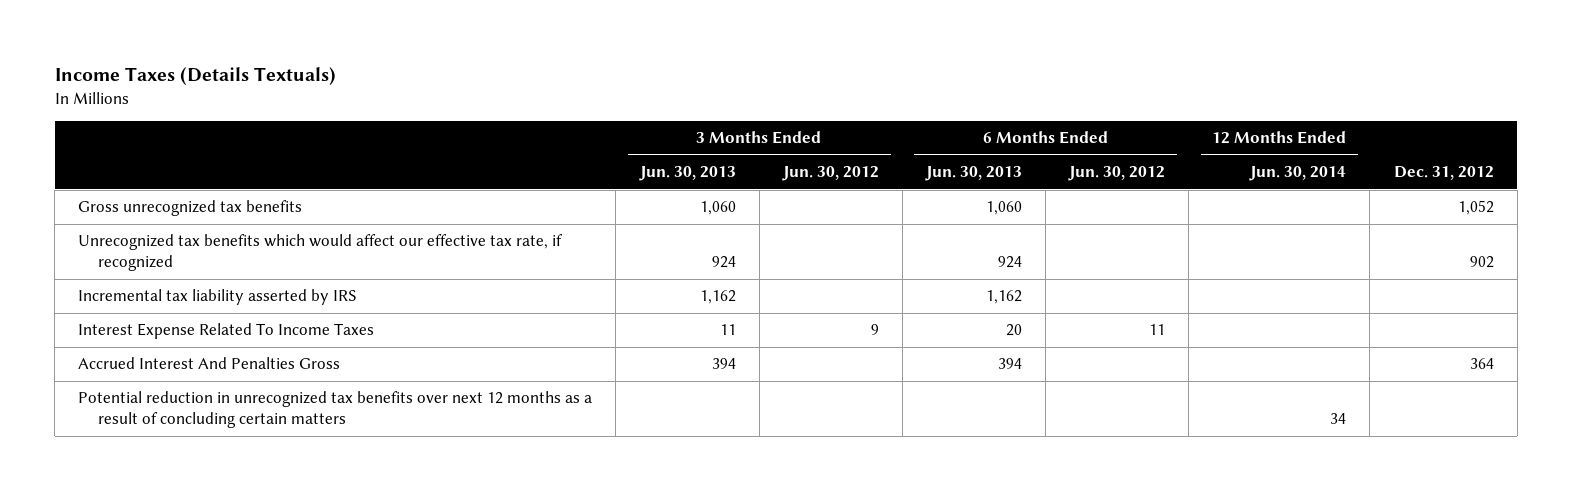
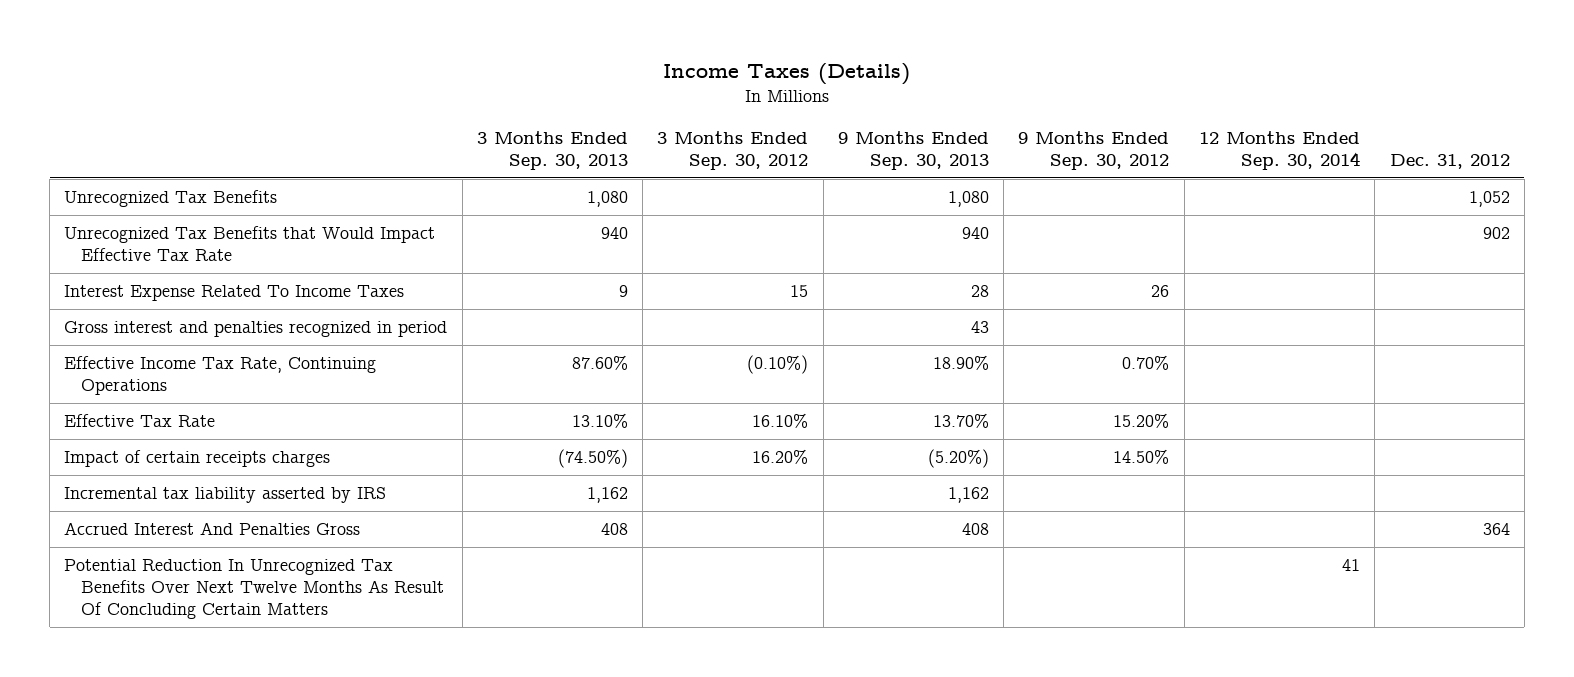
- Income Taxes (Details Textuals)
+ Income Taxes (Details)
- | 3 Months Ended Jun. 30, 2013 | 3 Months Ended Jun. 30, 2012 | 6 Months Ended Jun. 30, 2013 | 6 Months Ended Jun. 30, 2012 | 12 Months Ended Jun. 30, 2014 | Dec. 31, 2012
+ | 3 Months Ended Sep. 30, 2013 | 3 Months Ended Sep. 30, 2012 | 9 Months Ended Sep. 30, 2013 | 9 Months Ended Sep. 30, 2012 | 12 Months Ended Sep. 30, 2014 | Dec. 31, 2012
- Gross unrecognized tax benefits | 1,060 | | 1,060 | | | 1,052
- Unrecognized tax benefits which would affect our effective tax rate, if recognized | 924 | | 924 | | | 902
+ Unrecognized Tax Benefits | 1,080 | | 1,080 | | | 1,052
+ Unrecognized Tax Benefits that Would Impact Effective Tax Rate | 940 | | 940 | | | 902
+ Gross interest and penalties recognized in period | | | 43 | | |
+ Effective Income Tax Rate, Continuing Operations | 87.60% | (0.10%) | 18.90% | 0.70% | |
+ Effective Tax Rate | 13.10% | 16.10% | 13.70% | 15.20% | |
+ Impact of certain receipts charges | (74.50%) | 16.20% | (5.20%) | 14.50% | |
moved down: Incremental tax liability asserted by IRS | 1,162 | | 1,162 | | |
- Potential reduction in unrecognized tax benefits over next 12 months as a result of concluding certain matters | | | | | 34 |
+ Potential Reduction In Unrecognized Tax Benefits Over Next Twelve Months As Result Of Concluding Certain Matters | | | | | 41 |

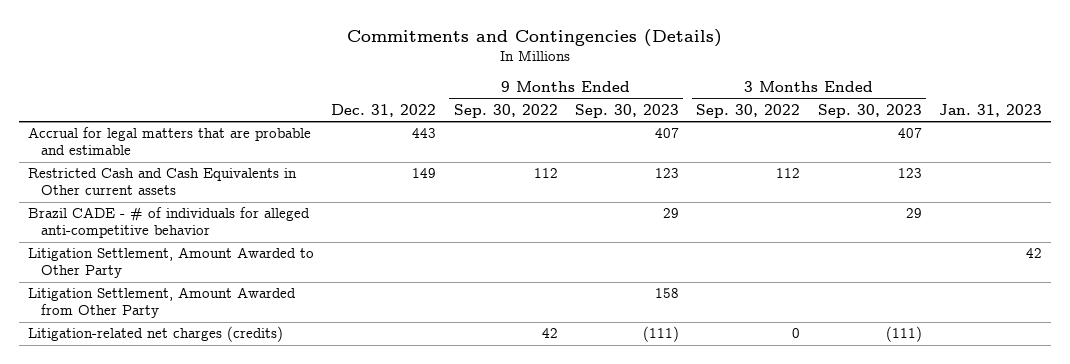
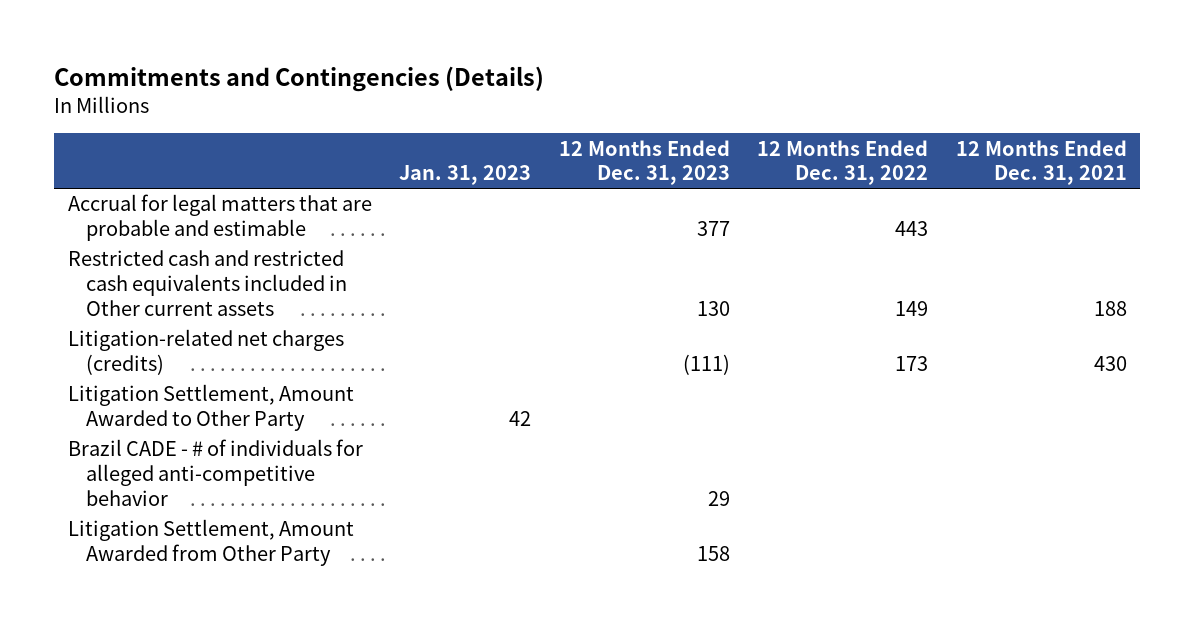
- | Dec. 31, 2022 | 9 Months Ended Sep. 30, 2022 | 9 Months Ended Sep. 30, 2023 | 3 Months Ended Sep. 30, 2022 | 3 Months Ended Sep. 30, 2023 | Jan. 31, 2023
+ | Jan. 31, 2023 | 12 Months Ended Dec. 31, 2023 | 12 Months Ended Dec. 31, 2022 | 12 Months Ended Dec. 31, 2021
- Restricted Cash and Cash Equivalents in Other current assets | 149 | 112 | 123 | 112 | 123 |
+ Restricted cash and restricted cash equivalents included in Other current assets | | 130 | 149 | 188
moved up: Litigation-related net charges (credits) | | (111) | 173 | 430
moved down: Brazil CADE - # of individuals for alleged anti-competitive behavior | | 29 | |

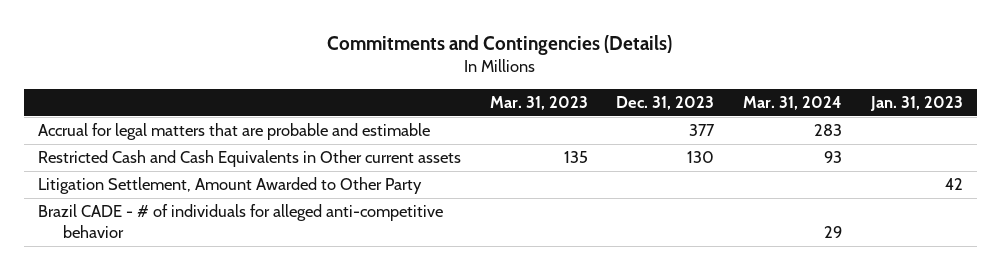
- | Jan. 31, 2023 | 12 Months Ended Dec. 31, 2023 | 12 Months Ended Dec. 31, 2022 | 12 Months Ended Dec. 31, 2021
+ | Mar. 31, 2023 | Dec. 31, 2023 | Mar. 31, 2024 | Jan. 31, 2023
- Restricted cash and restricted cash equivalents included in Other current assets | | 130 | 149 | 188
- Litigation-related net charges (credits) | | (111) | 173 | 430
+ Restricted Cash and Cash Equivalents in Other current assets | 135 | 130 | 93 |
- Litigation Settlement, Amount Awarded from Other Party | | 158 | |

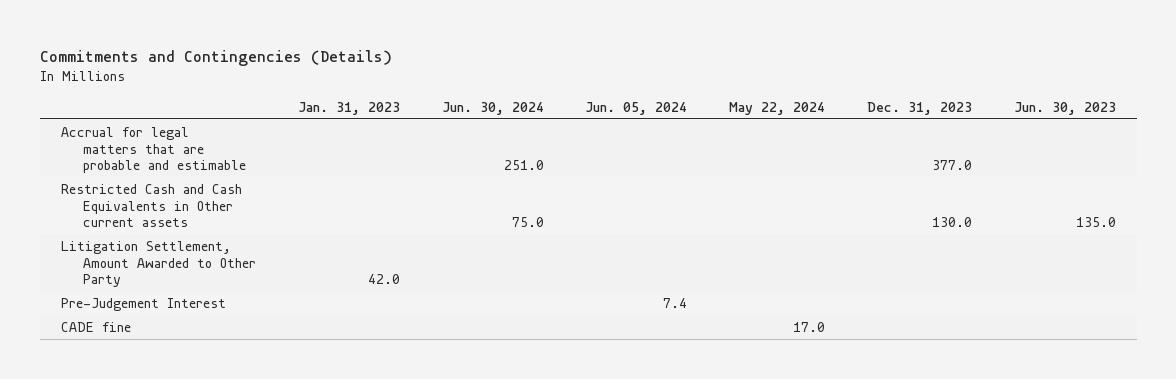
- | Mar. 31, 2023 | Dec. 31, 2023 | Mar. 31, 2024 | Jan. 31, 2023
+ | Jan. 31, 2023 | Jun. 30, 2024 | Jun. 05, 2024 | May 22, 2024 | Dec. 31, 2023 | Jun. 30, 2023
- Accrual for legal matters that are probable and estimable | | 377 | 283 |
- Restricted Cash and Cash Equivalents in Other current assets | 135 | 130 | 93 |
- Litigation Settlement, Amount Awarded to Other Party | | | | 42
- Brazil CADE - # of individuals for alleged anti-competitive behavior | | | 29 |
+ Accrual for legal matters that are probable and estimable | | 251.0 | | | 377.0 |
+ Restricted Cash and Cash Equivalents in Other current assets | | 75.0 | | | 130.0 | 135.0
+ Litigation Settlement, Amount Awarded to Other Party | 42.0 | | | | |
+ Pre-Judgement Interest | | | 7.4 | | |
+ CADE fine | | | | 17.0 | |

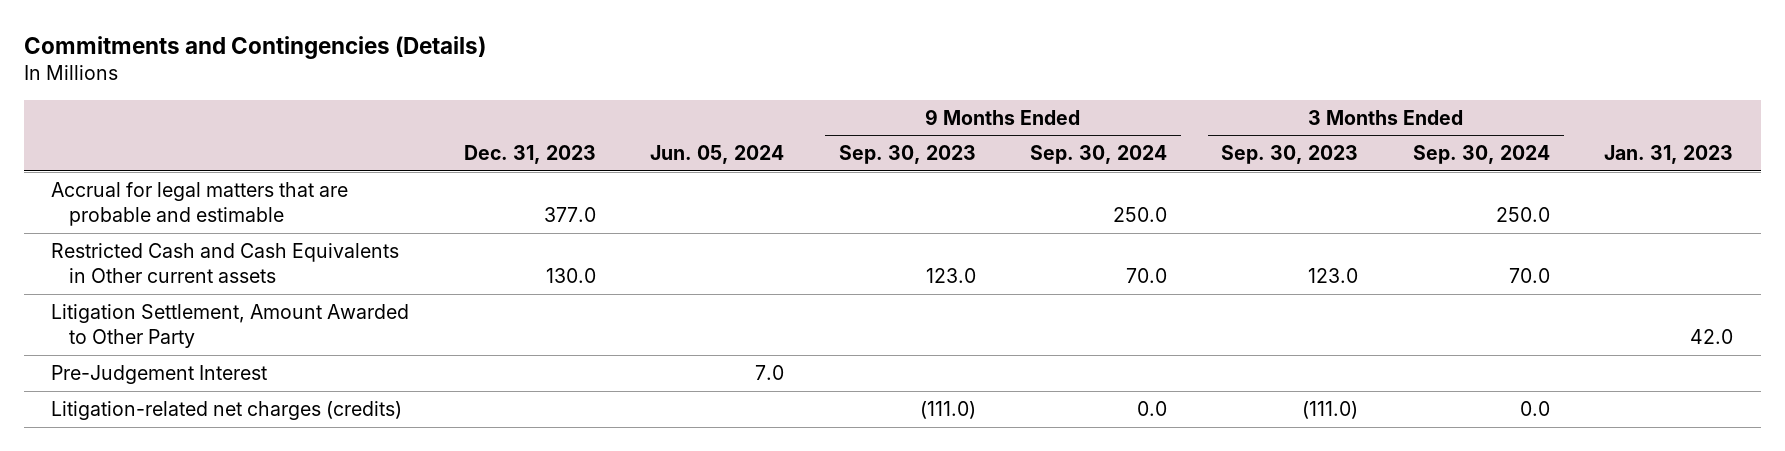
- | Jan. 31, 2023 | Jun. 30, 2024 | Jun. 05, 2024 | May 22, 2024 | Dec. 31, 2023 | Jun. 30, 2023
+ | Dec. 31, 2023 | Jun. 05, 2024 | 9 Months Ended Sep. 30, 2023 | 9 Months Ended Sep. 30, 2024 | 3 Months Ended Sep. 30, 2023 | 3 Months Ended Sep. 30, 2024 | Jan. 31, 2023
- Pre-Judgement Interest | | | 7.4 | | |
- CADE fine | | | | 17.0 | |
+ Pre-Judgement Interest | | 7.0 | | | | |
+ Litigation-related net charges (credits) | | | (111.0) | 0.0 | (111.0) | 0.0 |

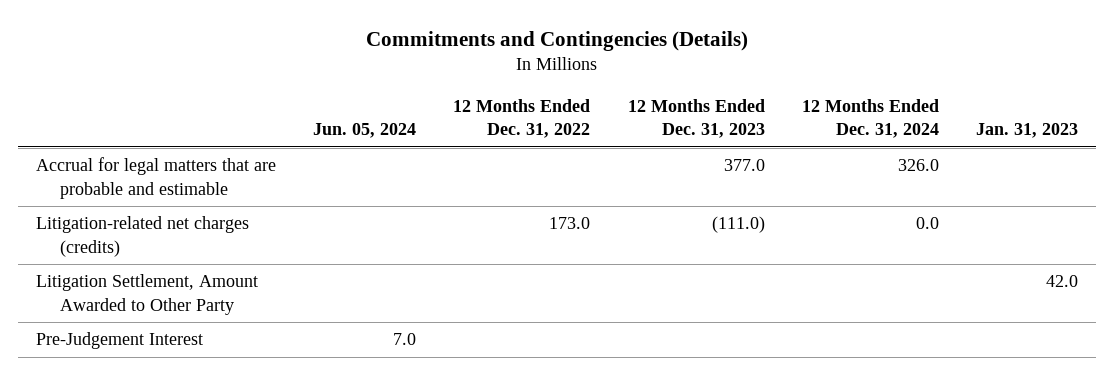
- | Dec. 31, 2023 | Jun. 05, 2024 | 9 Months Ended Sep. 30, 2023 | 9 Months Ended Sep. 30, 2024 | 3 Months Ended Sep. 30, 2023 | 3 Months Ended Sep. 30, 2024 | Jan. 31, 2023
+ | Jun. 05, 2024 | 12 Months Ended Dec. 31, 2022 | 12 Months Ended Dec. 31, 2023 | 12 Months Ended Dec. 31, 2024 | Jan. 31, 2023
- Restricted Cash and Cash Equivalents in Other current assets | 130.0 | | 123.0 | 70.0 | 123.0 | 70.0 |
moved up: Litigation-related net charges (credits) | | 173.0 | (111.0) | 0.0 |

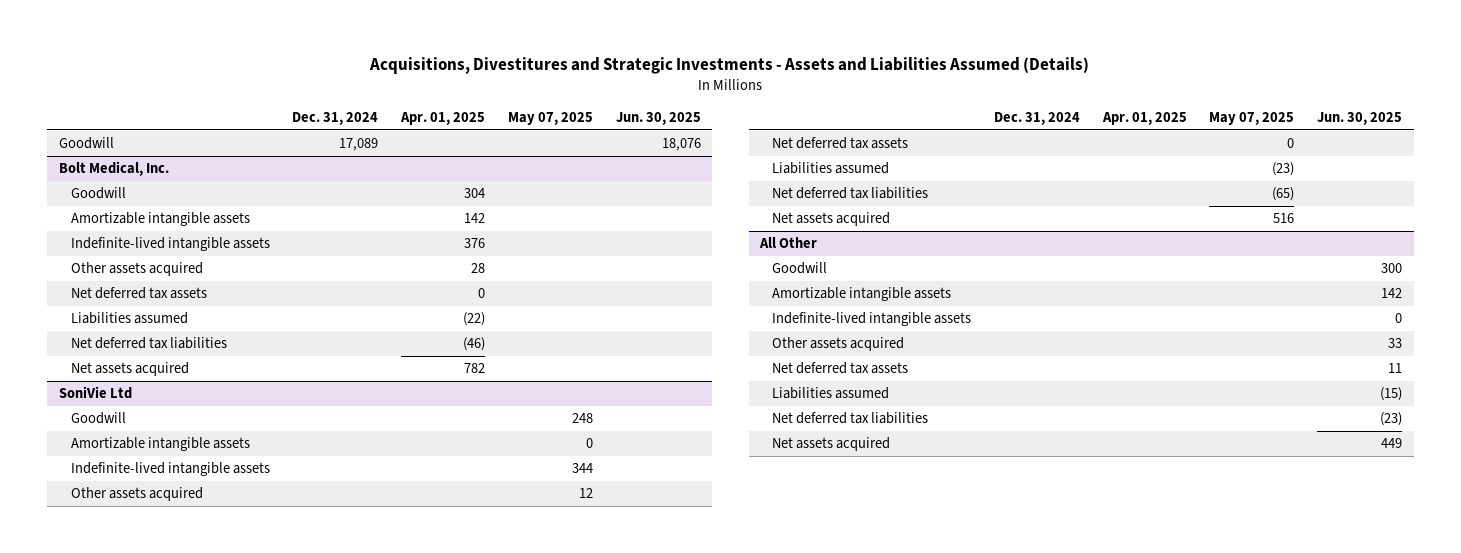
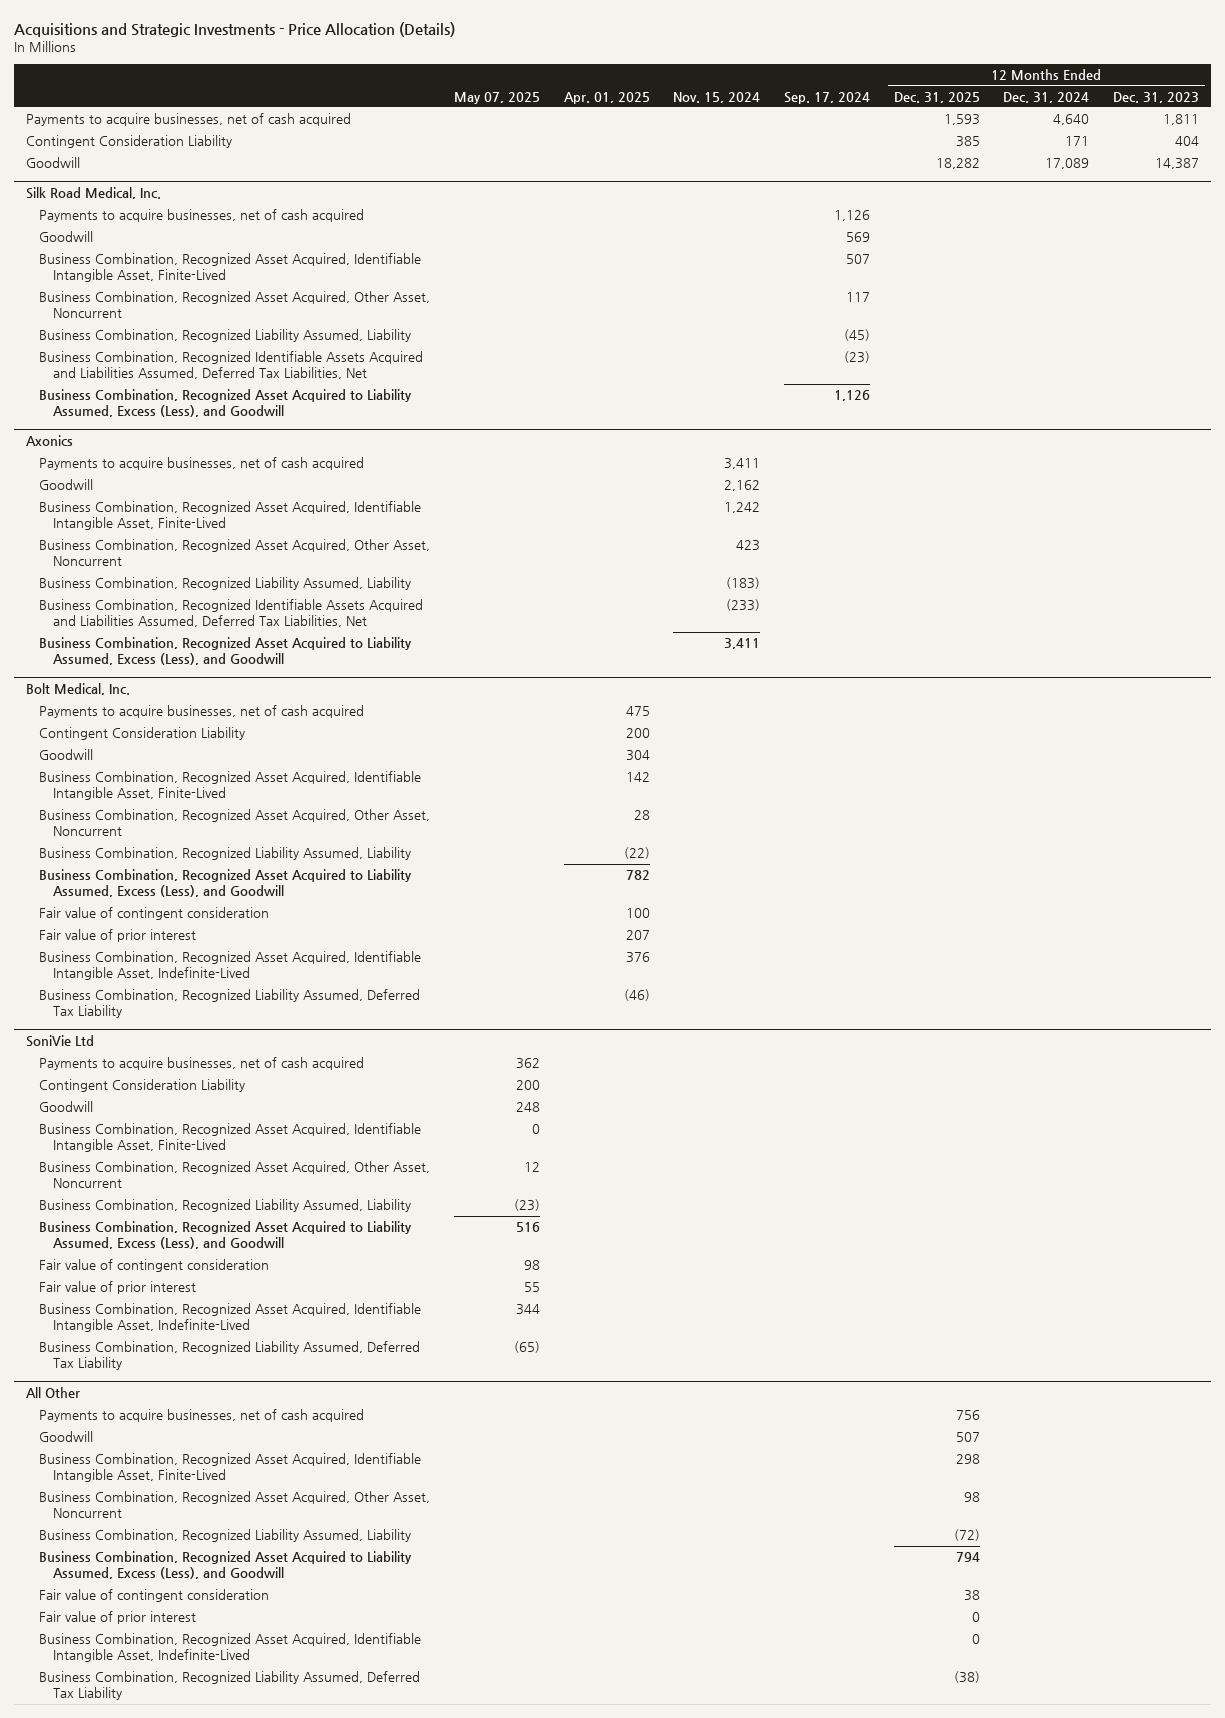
- Acquisitions, Divestitures and Strategic Investments - Assets and Liabilities Assumed (Details)
+ Acquisitions and Strategic Investments - Price Allocation (Details)
- | Dec. 31, 2024 | Apr. 01, 2025 | May 07, 2025 | Jun. 30, 2025
+ | May 07, 2025 | Apr. 01, 2025 | Nov. 15, 2024 | Sep. 17, 2024 | 12 Months Ended Dec. 31, 2025 | 12 Months Ended Dec. 31, 2024 | 12 Months Ended Dec. 31, 2023
+ Payments to acquire businesses, net of cash acquired | | | | | 1,593 | 4,640 | 1,811
+ Contingent Consideration Liability | | | | | 385 | 171 | 404
+ Silk Road Medical, Inc.
+ Payments to acquire businesses, net of cash acquired | | | | 1,126 | | |
+ Goodwill | | | | 569 | | |
+ Business Combination, Recognized Asset Acquired, Identifiable Intangible Asset, Finite-Lived | | | | 507 | | |
+ Business Combination, Recognized Asset Acquired, Other Asset, Noncurrent | | | | 117 | | |
+ Business Combination, Recognized Liability Assumed, Liability | | | | (45) | | |
+ Business Combination, Recognized Identifiable Assets Acquired and Liabilities Assumed, Deferred Tax Liabilities, Net | | | | (23) | | |
+ Business Combination, Recognized Asset Acquired to Liability Assumed, Excess (Less), and Goodwill | | | | 1,126 | | |
+ Axonics
+ Payments to acquire businesses, net of cash acquired | | | 3,411 | | | |
+ Goodwill | | | 2,162 | | | |
+ Business Combination, Recognized Asset Acquired, Identifiable Intangible Asset, Finite-Lived | | | 1,242 | | | |
+ Business Combination, Recognized Asset Acquired, Other Asset, Noncurrent | | | 423 | | | |
+ Business Combination, Recognized Liability Assumed, Liability | | | (183) | | | |
+ Business Combination, Recognized Identifiable Assets Acquired and Liabilities Assumed, Deferred Tax Liabilities, Net | | | (233) | | | |
+ Business Combination, Recognized Asset Acquired to Liability Assumed, Excess (Less), and Goodwill | | | 3,411 | | | |
@ Bolt Medical, Inc.
+ Payments to acquire businesses, net of cash acquired | | 475 | | | | |
+ Contingent Consideration Liability | | 200 | | | | |
- Amortizable intangible assets | | 142 | |
- Indefinite-lived intangible assets | | 376 | |
- Other assets acquired | | 28 | |
- Net deferred tax assets | | 0 | |
- Liabilities assumed | | (22) | |
- Net deferred tax liabilities | | (46) | |
- Net assets acquired | | 782 | |
+ Business Combination, Recognized Asset Acquired, Identifiable Intangible Asset, Finite-Lived | | 142 | | | | |
+ Business Combination, Recognized Asset Acquired, Other Asset, Noncurrent | | 28 | | | | |
+ Business Combination, Recognized Liability Assumed, Liability | | (22) | | | | |
+ Business Combination, Recognized Asset Acquired to Liability Assumed, Excess (Less), and Goodwill | | 782 | | | | |
+ Fair value of contingent consideration | | 100 | | | | |
+ Fair value of prior interest | | 207 | | | | |
+ Business Combination, Recognized Asset Acquired, Identifiable Intangible Asset, Indefinite-Lived | | 376 | | | | |
+ Business Combination, Recognized Liability Assumed, Deferred Tax Liability | | (46) | | | | |
@ SoniVie Ltd
+ Payments to acquire businesses, net of cash acquired | 362 | | | | | |
+ Contingent Consideration Liability | 200 | | | | | |
- Amortizable intangible assets | | | 0 |
- Indefinite-lived intangible assets | | | 344 |
- Other assets acquired | | | 12 |
- Net deferred tax assets | | | 0 |
- Liabilities assumed | | | (23) |
- Net deferred tax liabilities | | | (65) |
- Net assets acquired | | | 516 |
+ Business Combination, Recognized Asset Acquired, Identifiable Intangible Asset, Finite-Lived | 0 | | | | | |
+ Business Combination, Recognized Asset Acquired, Other Asset, Noncurrent | 12 | | | | | |
+ Business Combination, Recognized Liability Assumed, Liability | (23) | | | | | |
+ Business Combination, Recognized Asset Acquired to Liability Assumed, Excess (Less), and Goodwill | 516 | | | | | |
+ Fair value of contingent consideration | 98 | | | | | |
+ Fair value of prior interest | 55 | | | | | |
+ Business Combination, Recognized Asset Acquired, Identifiable Intangible Asset, Indefinite-Lived | 344 | | | | | |
+ Business Combination, Recognized Liability Assumed, Deferred Tax Liability | (65) | | | | | |
@ All Other
+ Payments to acquire businesses, net of cash acquired | | | | | 756 | |
- Amortizable intangible assets | | | | 142
- Indefinite-lived intangible assets | | | | 0
- Other assets acquired | | | | 33
- Net deferred tax assets | | | | 11
- Liabilities assumed | | | | (15)
- Net deferred tax liabilities | | | | (23)
- Net assets acquired | | | | 449
+ Business Combination, Recognized Asset Acquired, Identifiable Intangible Asset, Finite-Lived | | | | | 298 | |
+ Business Combination, Recognized Asset Acquired, Other Asset, Noncurrent | | | | | 98 | |
+ Business Combination, Recognized Liability Assumed, Liability | | | | | (72) | |
+ Business Combination, Recognized Asset Acquired to Liability Assumed, Excess (Less), and Goodwill | | | | | 794 | |
+ Fair value of contingent consideration | | | | | 38 | |
+ Fair value of prior interest | | | | | 0 | |
+ Business Combination, Recognized Asset Acquired, Identifiable Intangible Asset, Indefinite-Lived | | | | | 0 | |
+ Business Combination, Recognized Liability Assumed, Deferred Tax Liability | | | | | (38) | |

